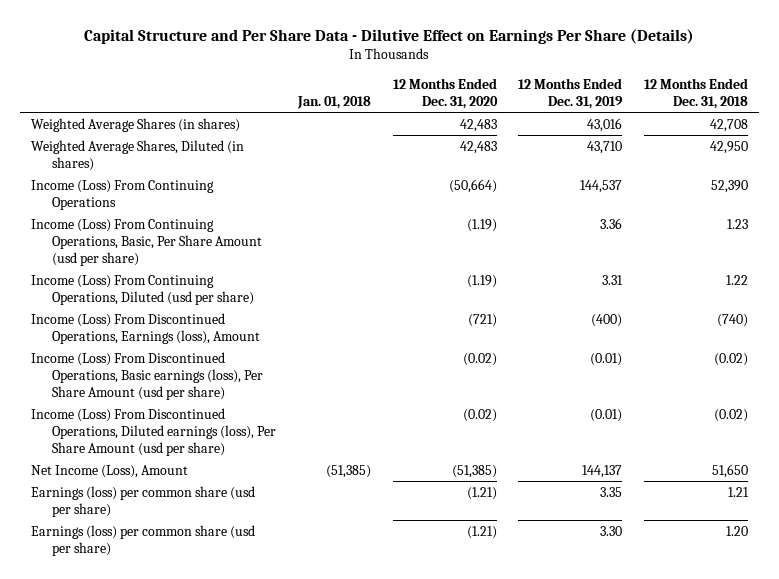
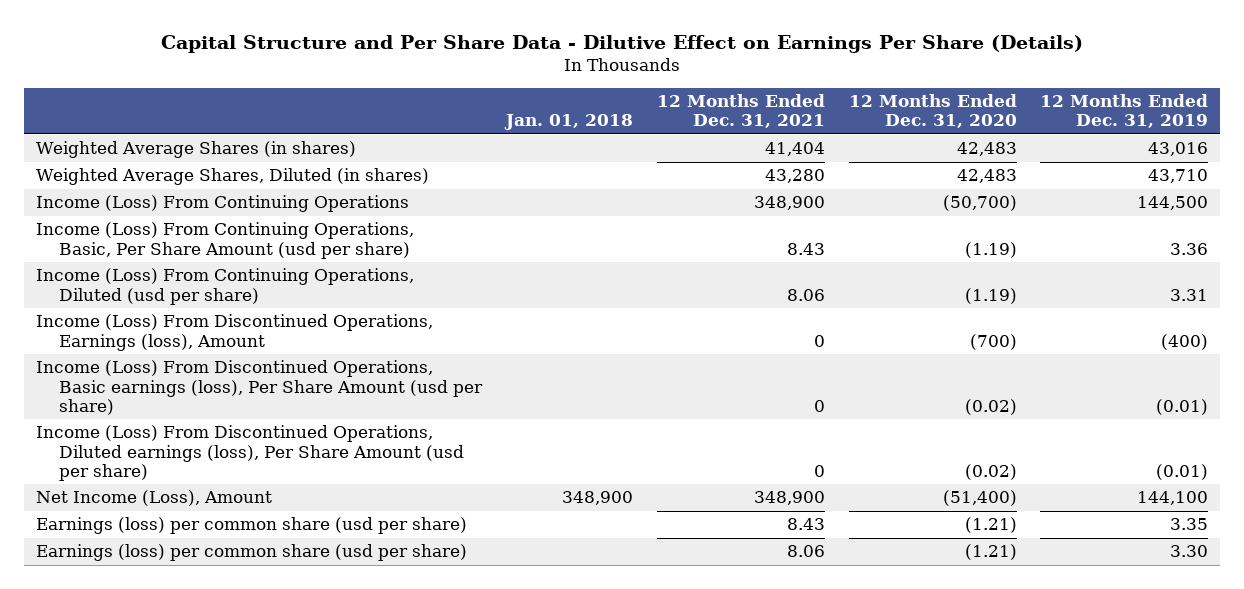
- | Jan. 01, 2018 | 12 Months Ended Dec. 31, 2020 | 12 Months Ended Dec. 31, 2019 | 12 Months Ended Dec. 31, 2018
+ | Jan. 01, 2018 | 12 Months Ended Dec. 31, 2021 | 12 Months Ended Dec. 31, 2020 | 12 Months Ended Dec. 31, 2019
- Income (Loss) From Continuing Operations | | (50,664) | 144,537 | 52,390
+ Income (Loss) From Continuing Operations | | 348,900 | (50,700) | 144,500
- Income (Loss) From Discontinued Operations, Earnings (loss), Amount | | (721) | (400) | (740)
+ Income (Loss) From Discontinued Operations, Earnings (loss), Amount | | 0 | (700) | (400)
- Net Income (Loss), Amount | (51,385) | (51,385) | 144,137 | 51,650
+ Net Income (Loss), Amount | 348,900 | 348,900 | (51,400) | 144,100

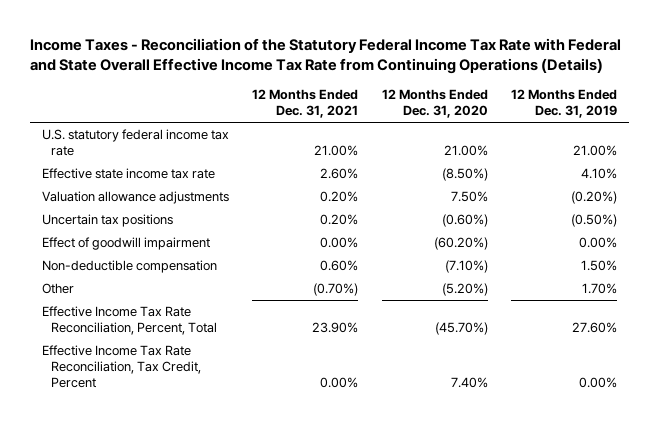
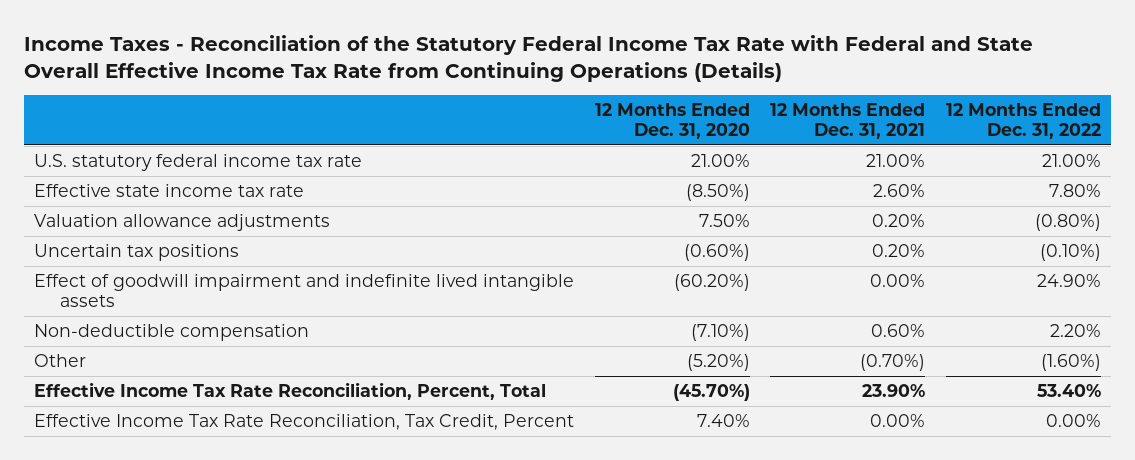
- | 12 Months Ended Dec. 31, 2021 | 12 Months Ended Dec. 31, 2020 | 12 Months Ended Dec. 31, 2019
+ | 12 Months Ended Dec. 31, 2020 | 12 Months Ended Dec. 31, 2021 | 12 Months Ended Dec. 31, 2022
- Effect of goodwill impairment | 0.00% | (60.20%) | 0.00%
+ Effect of goodwill impairment and indefinite lived intangible assets | (60.20%) | 0.00% | 24.90%

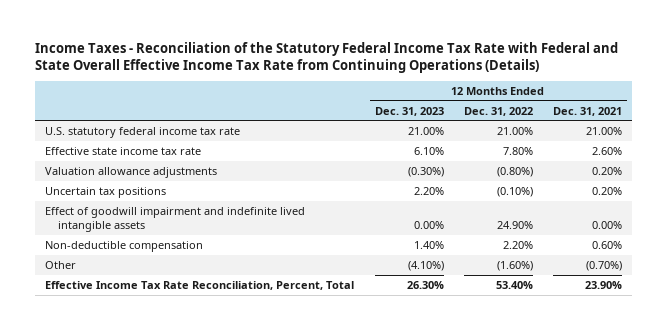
- | 12 Months Ended Dec. 31, 2020 | 12 Months Ended Dec. 31, 2021 | 12 Months Ended Dec. 31, 2022
+ | 12 Months Ended Dec. 31, 2023 | 12 Months Ended Dec. 31, 2022 | 12 Months Ended Dec. 31, 2021
- Effective Income Tax Rate Reconciliation, Tax Credit, Percent | 7.40% | 0.00% | 0.00%

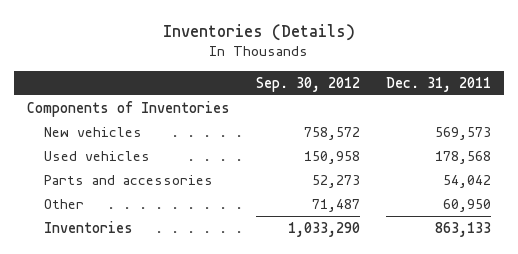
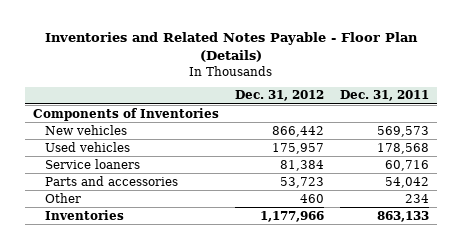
- Inventories (Details)
+ Inventories and Related Notes Payable - Floor Plan (Details)
- | Sep. 30, 2012 | Dec. 31, 2011
+ | Dec. 31, 2012 | Dec. 31, 2011
+ Service loaners | 81,384 | 60,716
- Other | 71,487 | 60,950
+ Other | 460 | 234

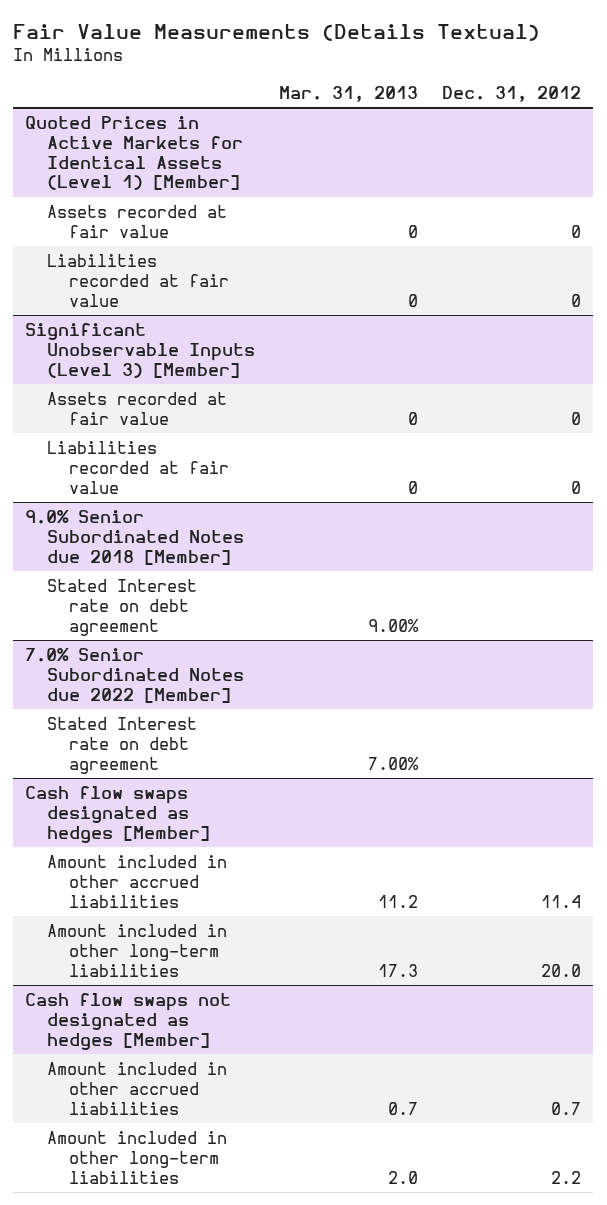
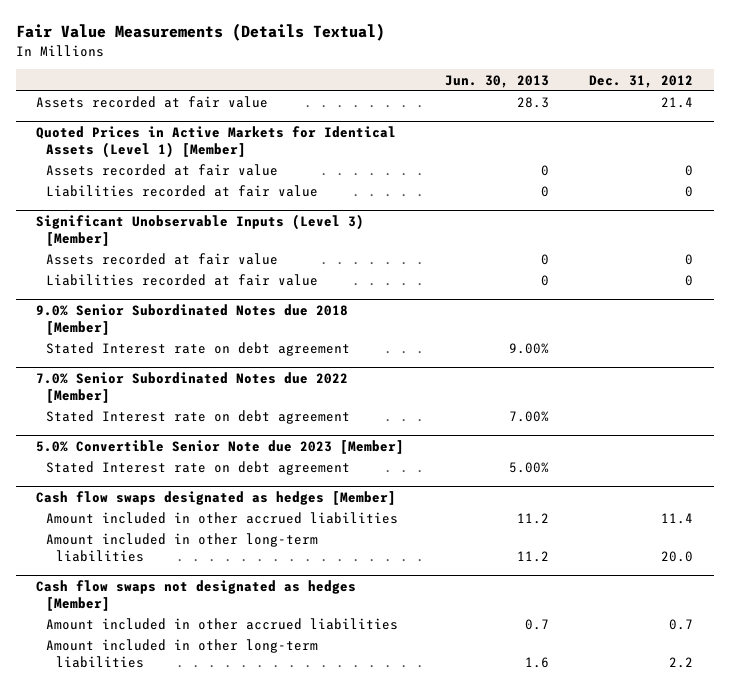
- | Mar. 31, 2013 | Dec. 31, 2012
+ | Jun. 30, 2013 | Dec. 31, 2012
+ Assets recorded at fair value | 28.3 | 21.4
+ 5.0% Convertible Senior Note due 2023 [Member]
+ Stated Interest rate on debt agreement | 5.00% |

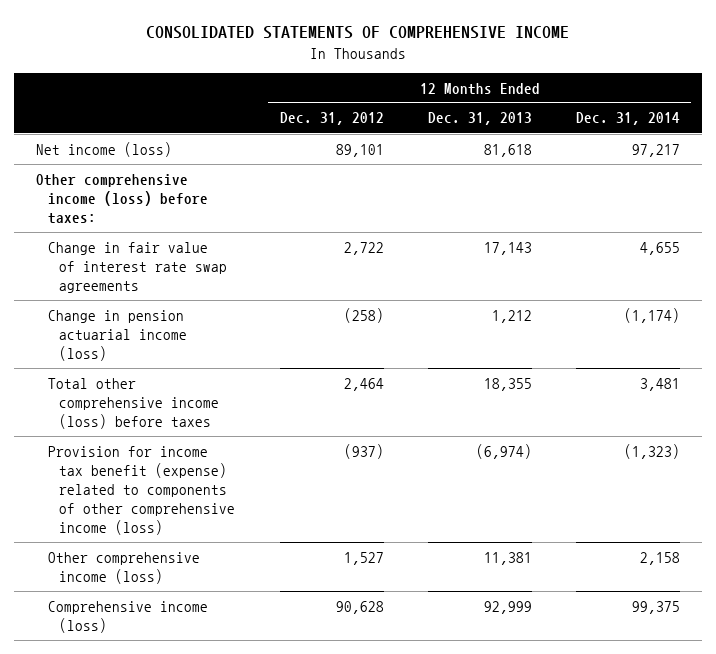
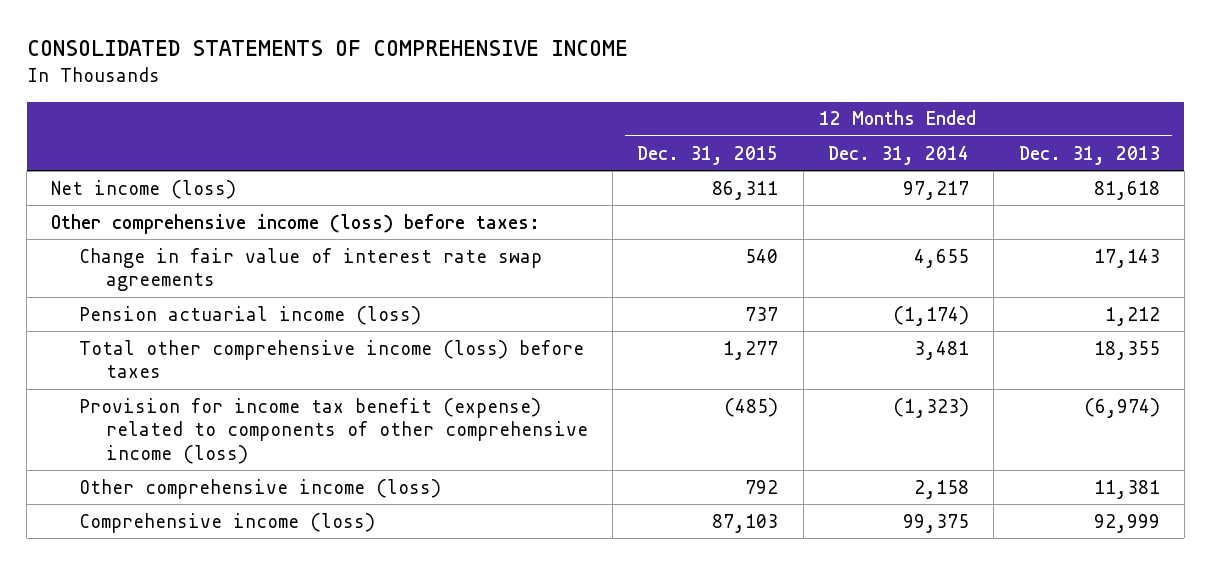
- | 12 Months Ended Dec. 31, 2012 | 12 Months Ended Dec. 31, 2013 | 12 Months Ended Dec. 31, 2014
+ | 12 Months Ended Dec. 31, 2015 | 12 Months Ended Dec. 31, 2014 | 12 Months Ended Dec. 31, 2013
- Change in pension actuarial income (loss) | (258) | 1,212 | (1,174)
+ Pension actuarial income (loss) | 737 | (1,174) | 1,212

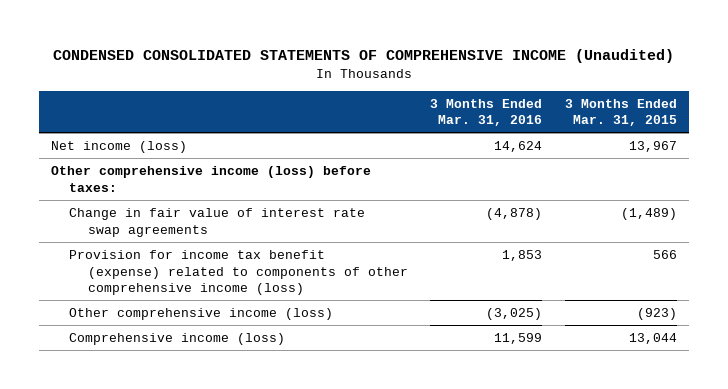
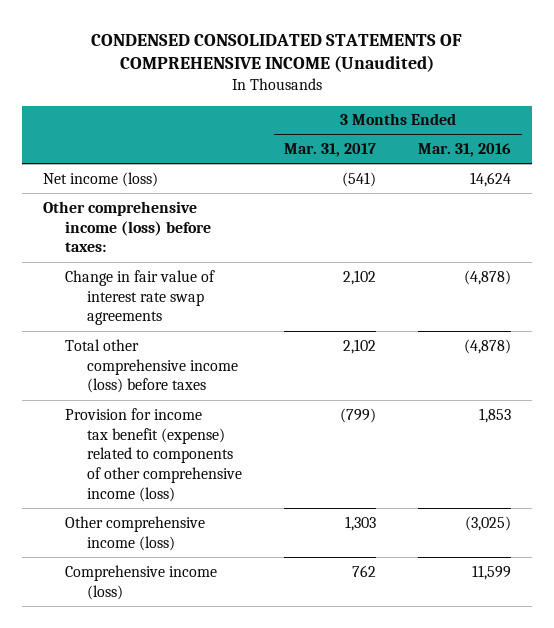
- | 3 Months Ended Mar. 31, 2016 | 3 Months Ended Mar. 31, 2015
+ | 3 Months Ended Mar. 31, 2017 | 3 Months Ended Mar. 31, 2016
+ Total other comprehensive income (loss) before taxes | 2,102 | (4,878)

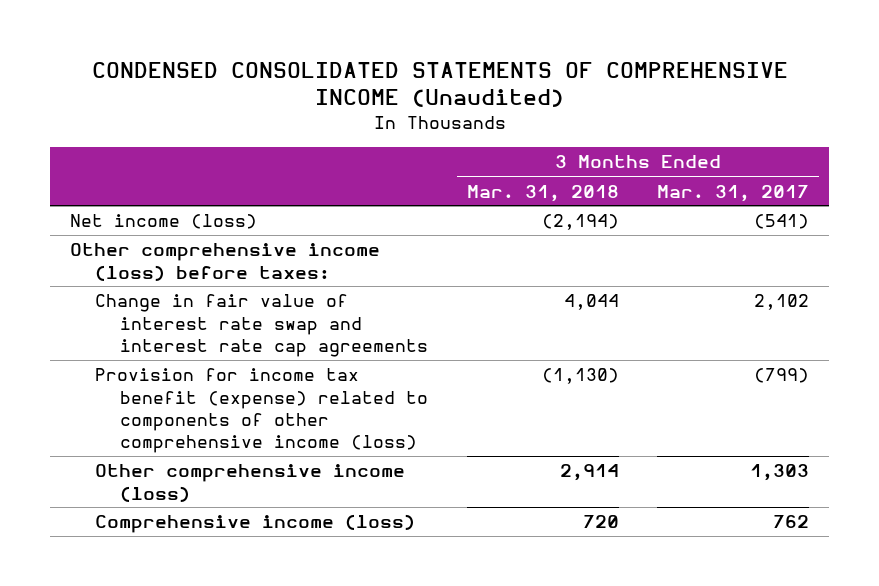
- | 3 Months Ended Mar. 31, 2017 | 3 Months Ended Mar. 31, 2016
+ | 3 Months Ended Mar. 31, 2018 | 3 Months Ended Mar. 31, 2017
- Change in fair value of interest rate swap agreements | 2,102 | (4,878)
- Total other comprehensive income (loss) before taxes | 2,102 | (4,878)
+ Change in fair value of interest rate swap and interest rate cap agreements | 4,044 | 2,102

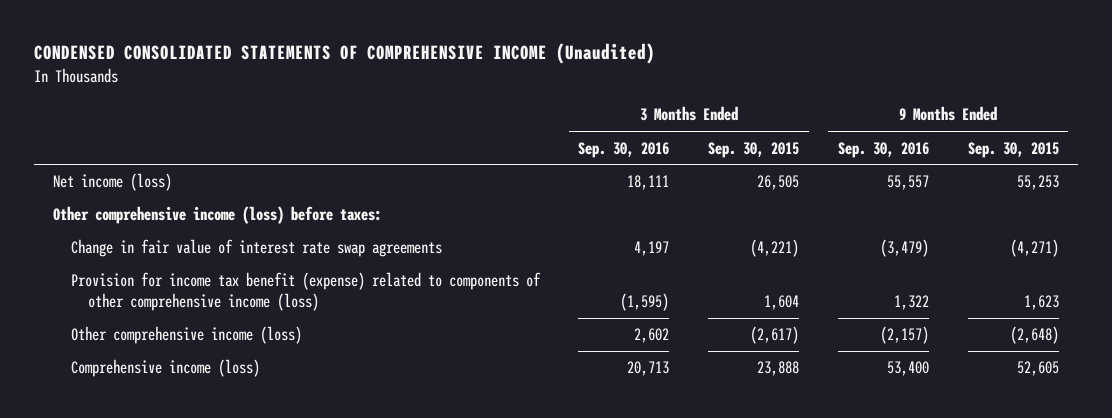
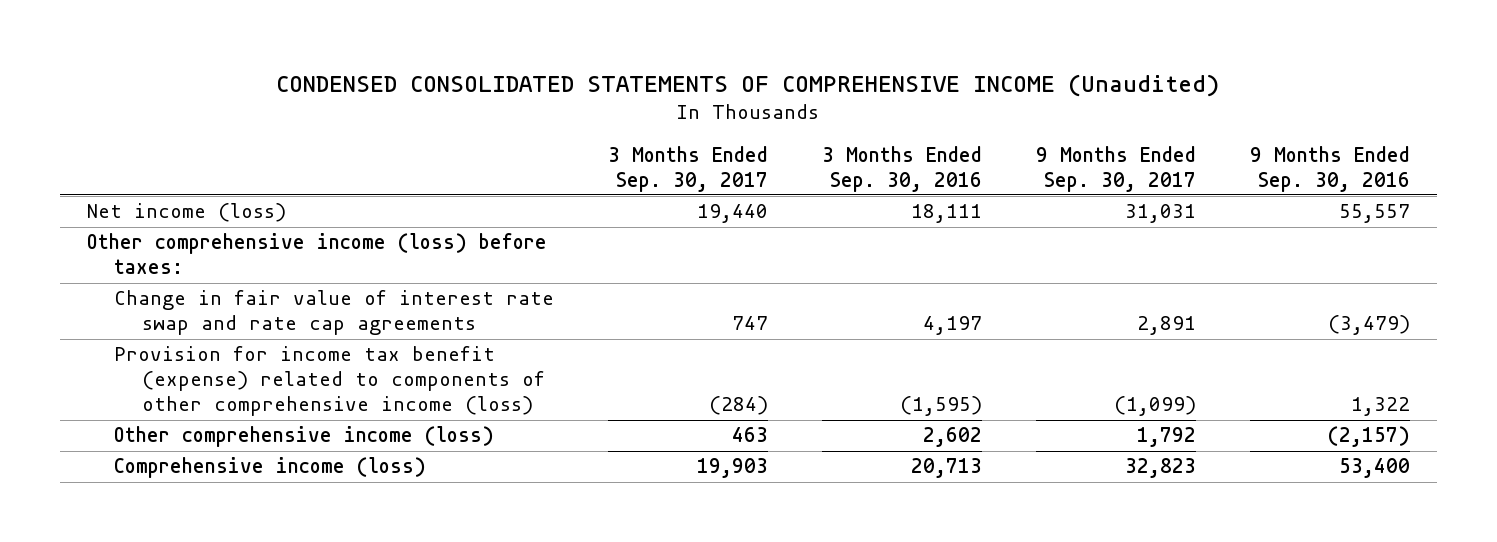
- | 3 Months Ended Sep. 30, 2016 | 3 Months Ended Sep. 30, 2015 | 9 Months Ended Sep. 30, 2016 | 9 Months Ended Sep. 30, 2015
+ | 3 Months Ended Sep. 30, 2017 | 3 Months Ended Sep. 30, 2016 | 9 Months Ended Sep. 30, 2017 | 9 Months Ended Sep. 30, 2016
- Change in fair value of interest rate swap agreements | 4,197 | (4,221) | (3,479) | (4,271)
+ Change in fair value of interest rate swap and rate cap agreements | 747 | 4,197 | 2,891 | (3,479)

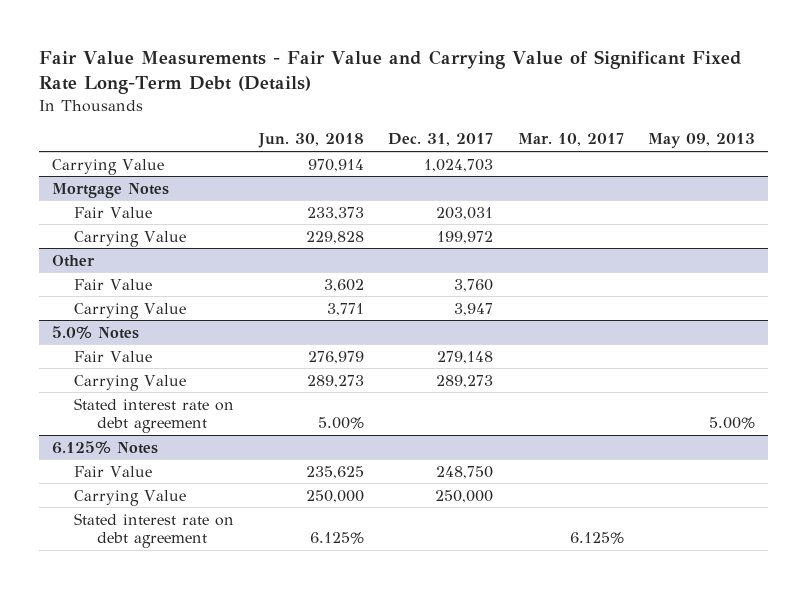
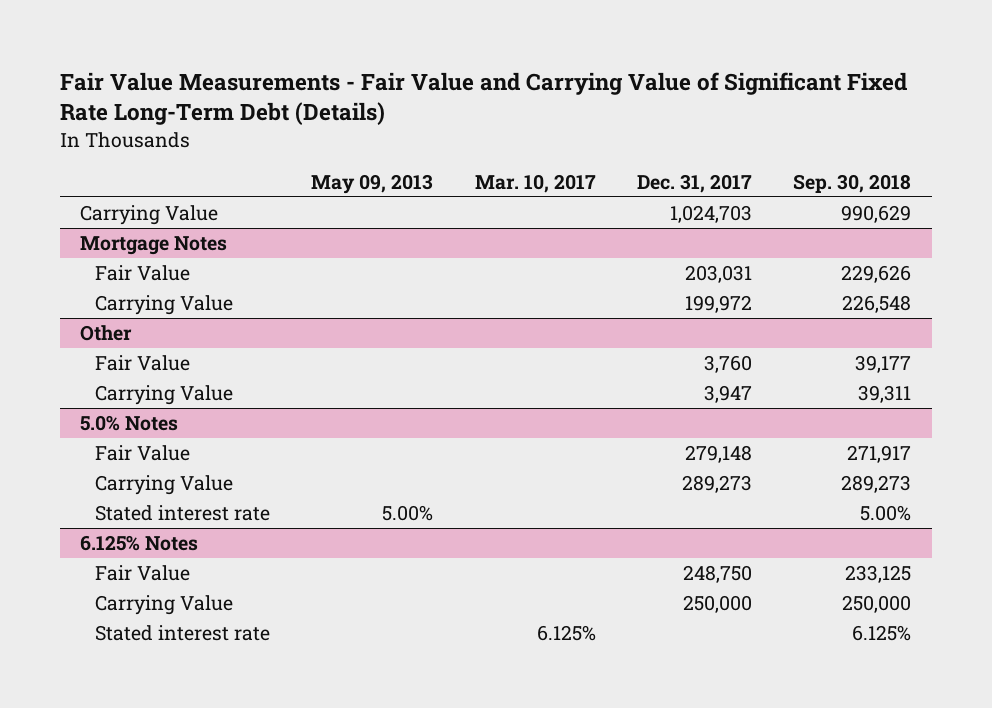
- | Jun. 30, 2018 | Dec. 31, 2017 | Mar. 10, 2017 | May 09, 2013
+ | May 09, 2013 | Mar. 10, 2017 | Dec. 31, 2017 | Sep. 30, 2018
@ 5.0% Notes
- Stated interest rate on debt agreement | 5.00% | | | 5.00%
+ Stated interest rate | 5.00% | | | 5.00%
@ 6.125% Notes
- Stated interest rate on debt agreement | 6.125% | | 6.125% |
+ Stated interest rate | | 6.125% | | 6.125%

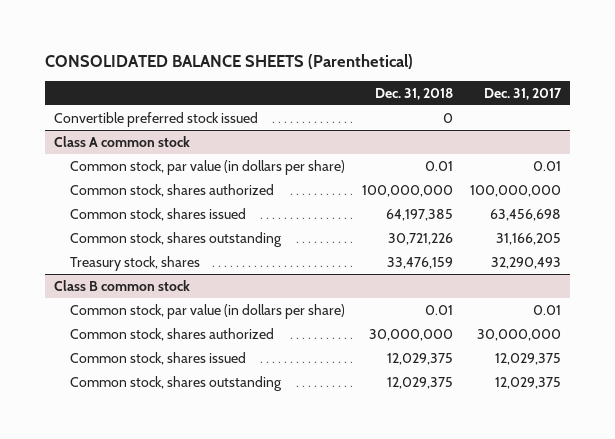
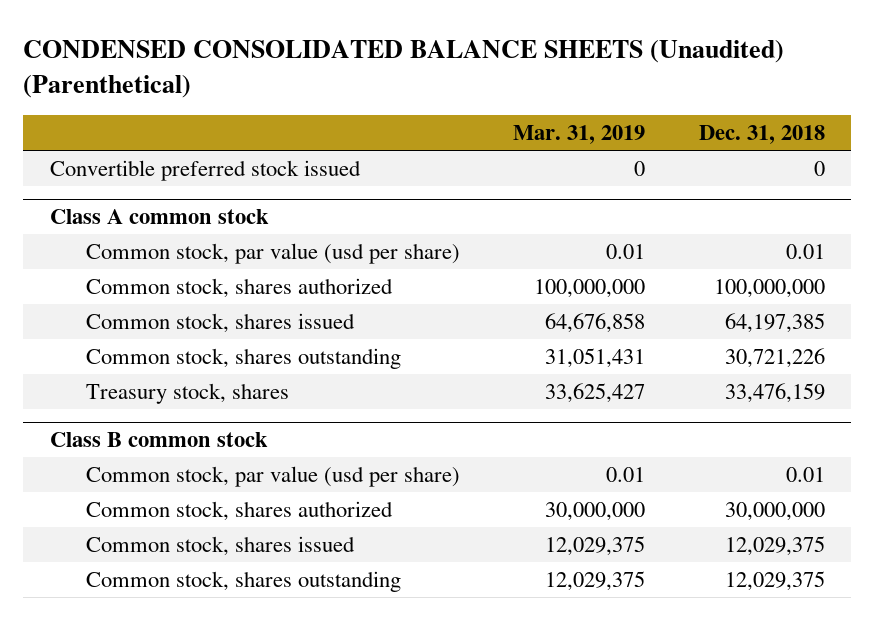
- CONSOLIDATED BALANCE SHEETS (Parenthetical)
+ CONDENSED CONSOLIDATED BALANCE SHEETS (Unaudited) (Parenthetical)
- | Dec. 31, 2018 | Dec. 31, 2017
+ | Mar. 31, 2019 | Dec. 31, 2018
@ Class A common stock
- Common stock, par value (in dollars per share) | 0.01 | 0.01
+ Common stock, par value (usd per share) | 0.01 | 0.01
@ Class B common stock
- Common stock, par value (in dollars per share) | 0.01 | 0.01
+ Common stock, par value (usd per share) | 0.01 | 0.01

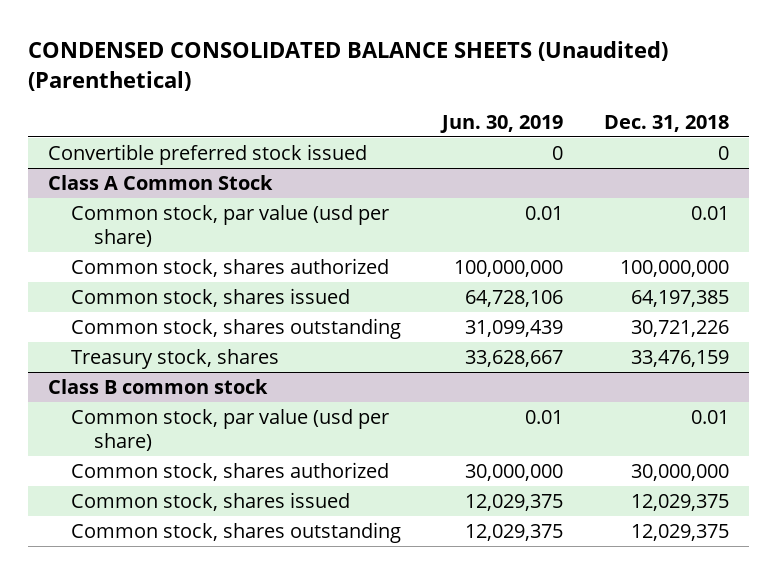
- | Mar. 31, 2019 | Dec. 31, 2018
+ | Jun. 30, 2019 | Dec. 31, 2018
- Class A common stock
+ Class A Common Stock

